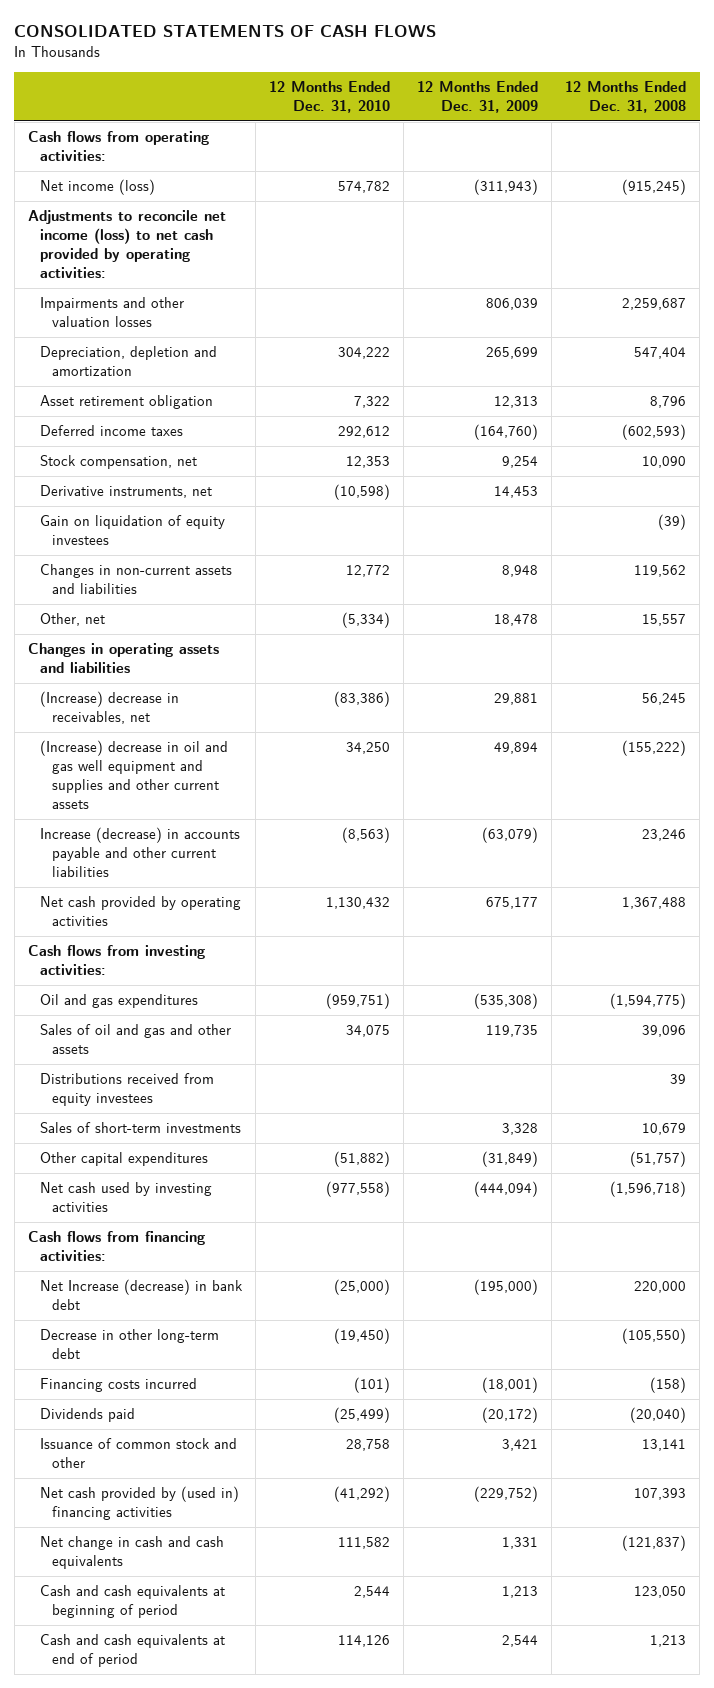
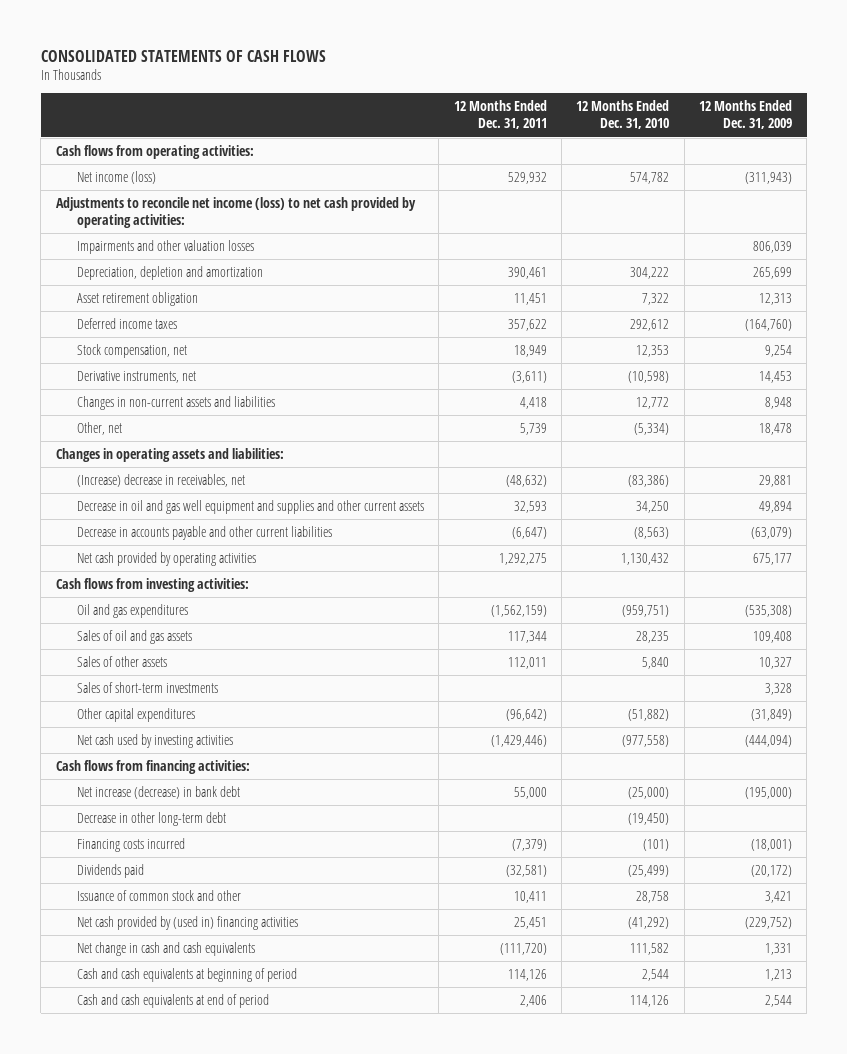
- | 12 Months Ended Dec. 31, 2010 | 12 Months Ended Dec. 31, 2009 | 12 Months Ended Dec. 31, 2008
+ | 12 Months Ended Dec. 31, 2011 | 12 Months Ended Dec. 31, 2010 | 12 Months Ended Dec. 31, 2009
- Gain on liquidation of equity investees | | | (39)
- Changes in operating assets and liabilities
+ Changes in operating assets and liabilities:
- (Increase) decrease in oil and gas well equipment and supplies and other current assets | 34,250 | 49,894 | (155,222)
- Increase (decrease) in accounts payable and other current liabilities | (8,563) | (63,079) | 23,246
+ Decrease in oil and gas well equipment and supplies and other current assets | 32,593 | 34,250 | 49,894
+ Decrease in accounts payable and other current liabilities | (6,647) | (8,563) | (63,079)
- Sales of oil and gas and other assets | 34,075 | 119,735 | 39,096
- Distributions received from equity investees | | | 39
+ Sales of oil and gas assets | 117,344 | 28,235 | 109,408
+ Sales of other assets | 112,011 | 5,840 | 10,327
- Net Increase (decrease) in bank debt | (25,000) | (195,000) | 220,000
+ Net increase (decrease) in bank debt | 55,000 | (25,000) | (195,000)

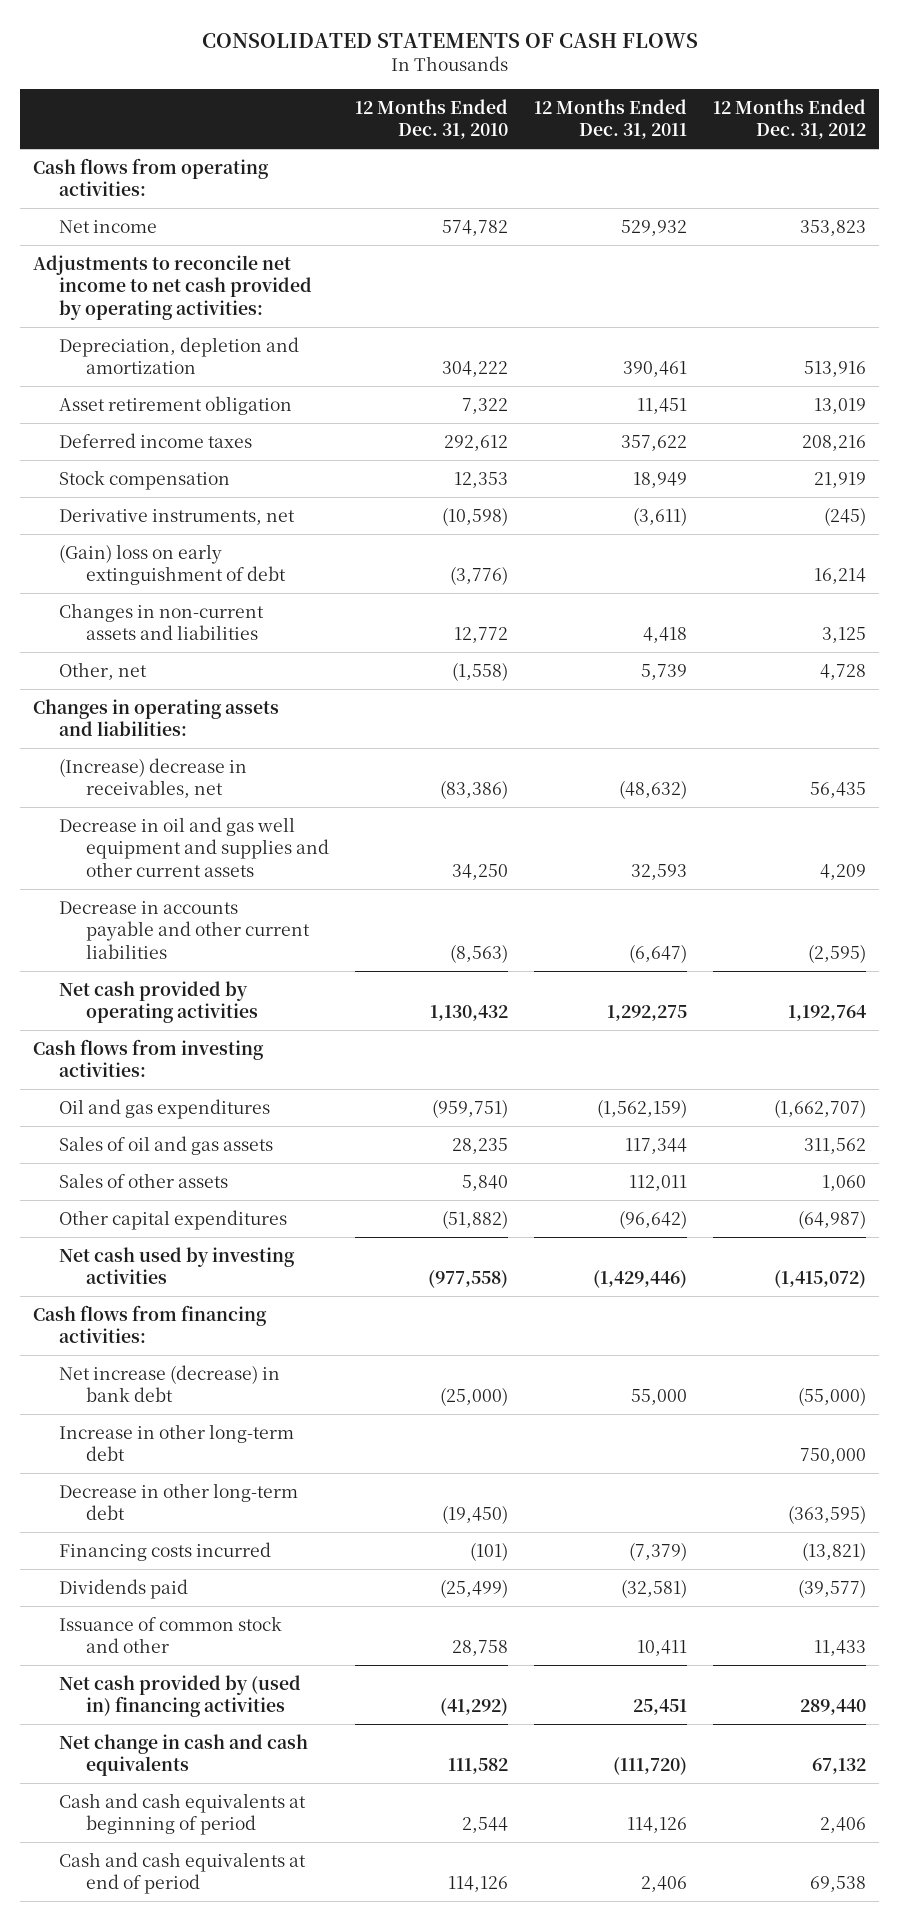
- | 12 Months Ended Dec. 31, 2011 | 12 Months Ended Dec. 31, 2010 | 12 Months Ended Dec. 31, 2009
+ | 12 Months Ended Dec. 31, 2010 | 12 Months Ended Dec. 31, 2011 | 12 Months Ended Dec. 31, 2012
- Net income (loss) | 529,932 | 574,782 | (311,943)
- Adjustments to reconcile net income (loss) to net cash provided by operating activities:
- Impairments and other valuation losses | | | 806,039
+ Net income | 574,782 | 529,932 | 353,823
+ Adjustments to reconcile net income to net cash provided by operating activities:
- Stock compensation, net | 18,949 | 12,353 | 9,254
+ Stock compensation | 12,353 | 18,949 | 21,919
+ (Gain) loss on early extinguishment of debt | (3,776) | | 16,214
- Other, net | 5,739 | (5,334) | 18,478
+ Other, net | (1,558) | 5,739 | 4,728
- Sales of short-term investments | | | 3,328
+ Increase in other long-term debt | | | 750,000

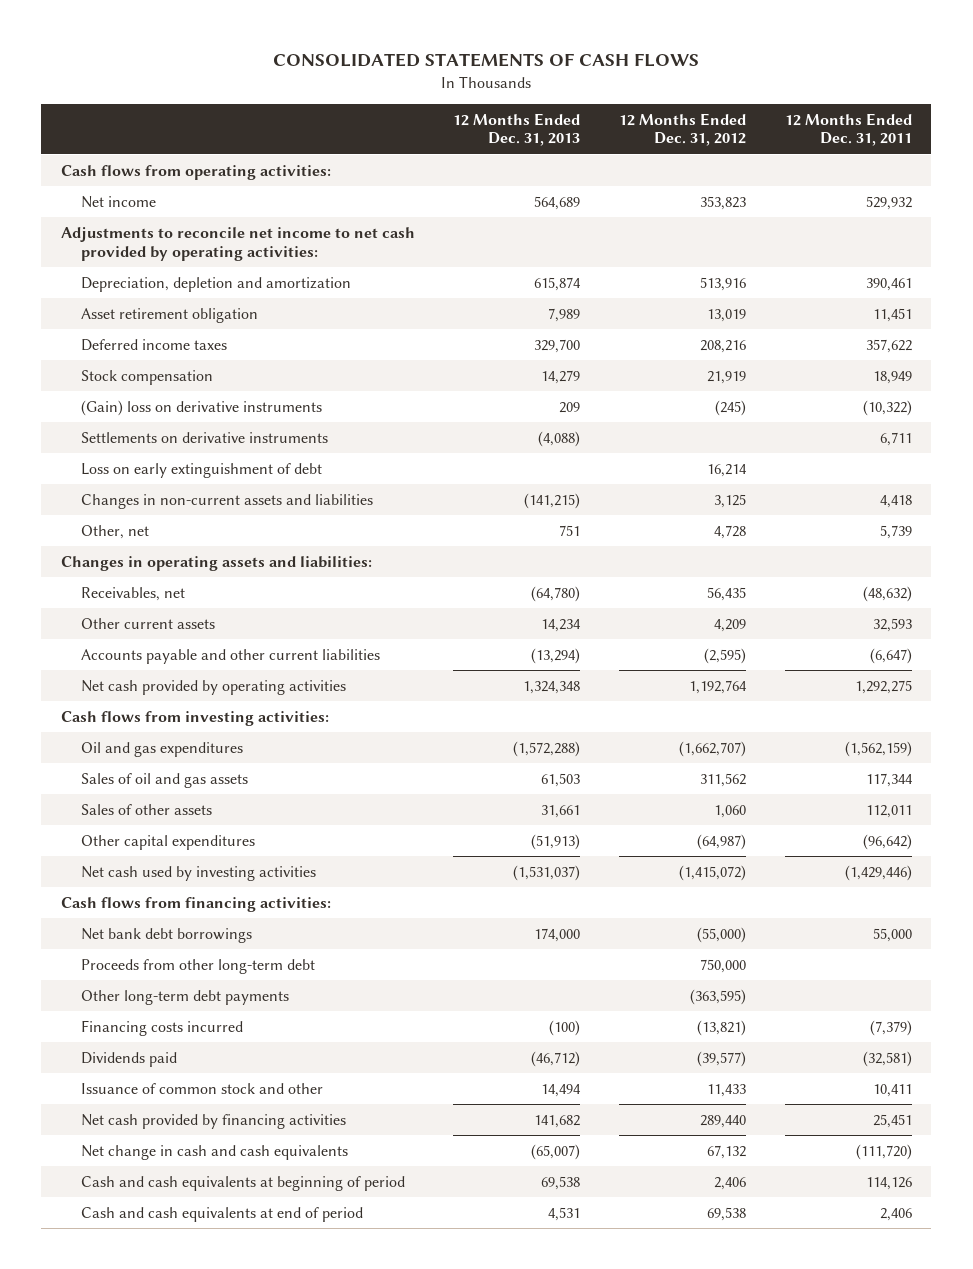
- | 12 Months Ended Dec. 31, 2010 | 12 Months Ended Dec. 31, 2011 | 12 Months Ended Dec. 31, 2012
+ | 12 Months Ended Dec. 31, 2013 | 12 Months Ended Dec. 31, 2012 | 12 Months Ended Dec. 31, 2011
- Derivative instruments, net | (10,598) | (3,611) | (245)
- (Gain) loss on early extinguishment of debt | (3,776) | | 16,214
+ (Gain) loss on derivative instruments | 209 | (245) | (10,322)
+ Settlements on derivative instruments | (4,088) | | 6,711
+ Loss on early extinguishment of debt | | 16,214 |
- (Increase) decrease in receivables, net | (83,386) | (48,632) | 56,435
- Decrease in oil and gas well equipment and supplies and other current assets | 34,250 | 32,593 | 4,209
- Decrease in accounts payable and other current liabilities | (8,563) | (6,647) | (2,595)
+ Receivables, net | (64,780) | 56,435 | (48,632)
+ Other current assets | 14,234 | 4,209 | 32,593
+ Accounts payable and other current liabilities | (13,294) | (2,595) | (6,647)
- Net increase (decrease) in bank debt | (25,000) | 55,000 | (55,000)
- Increase in other long-term debt | | | 750,000
- Decrease in other long-term debt | (19,450) | | (363,595)
+ Net bank debt borrowings | 174,000 | (55,000) | 55,000
+ Proceeds from other long-term debt | | 750,000 |
+ Other long-term debt payments | | (363,595) |
- Net cash provided by (used in) financing activities | (41,292) | 25,451 | 289,440
+ Net cash provided by financing activities | 141,682 | 289,440 | 25,451

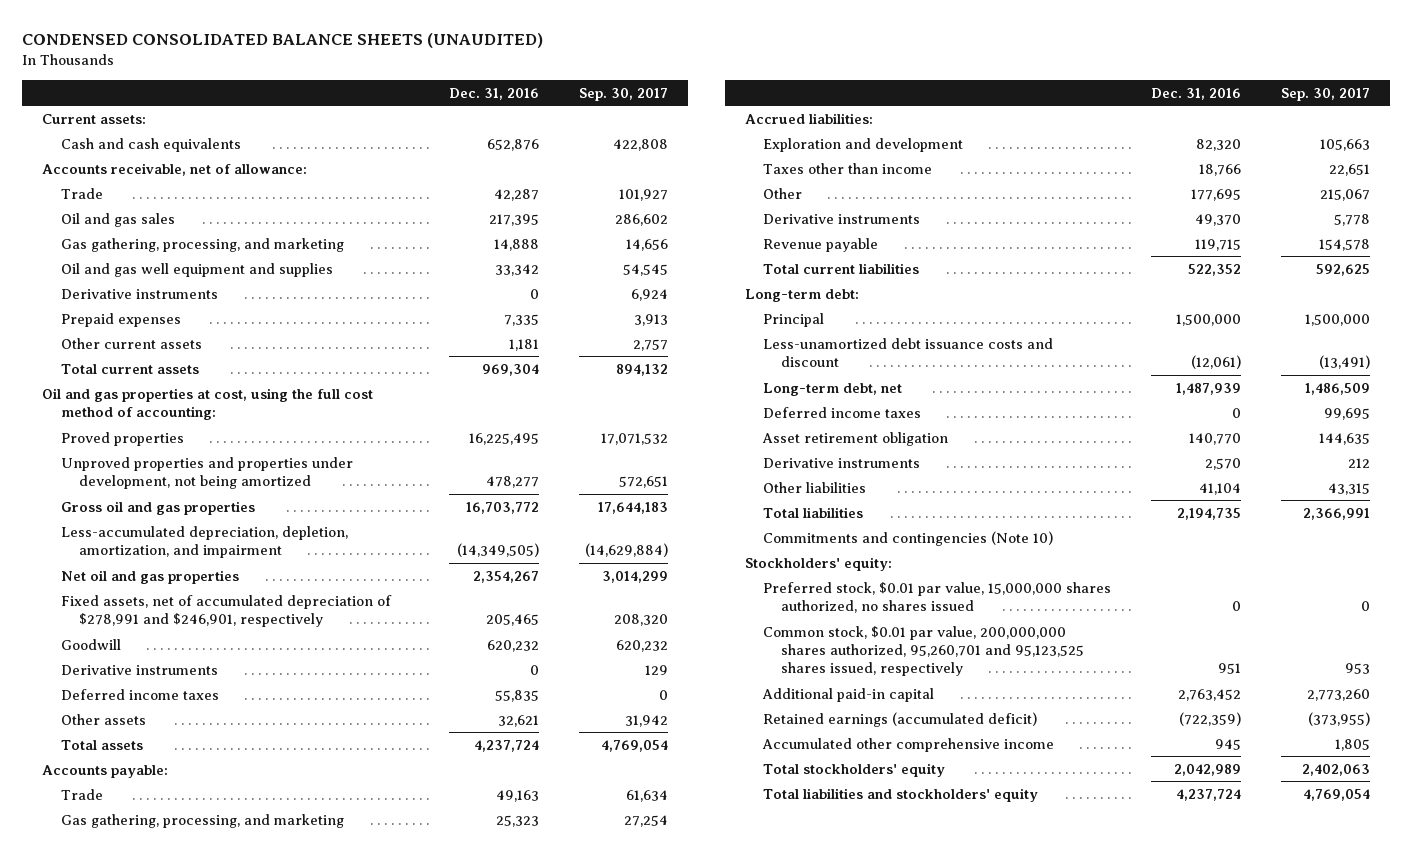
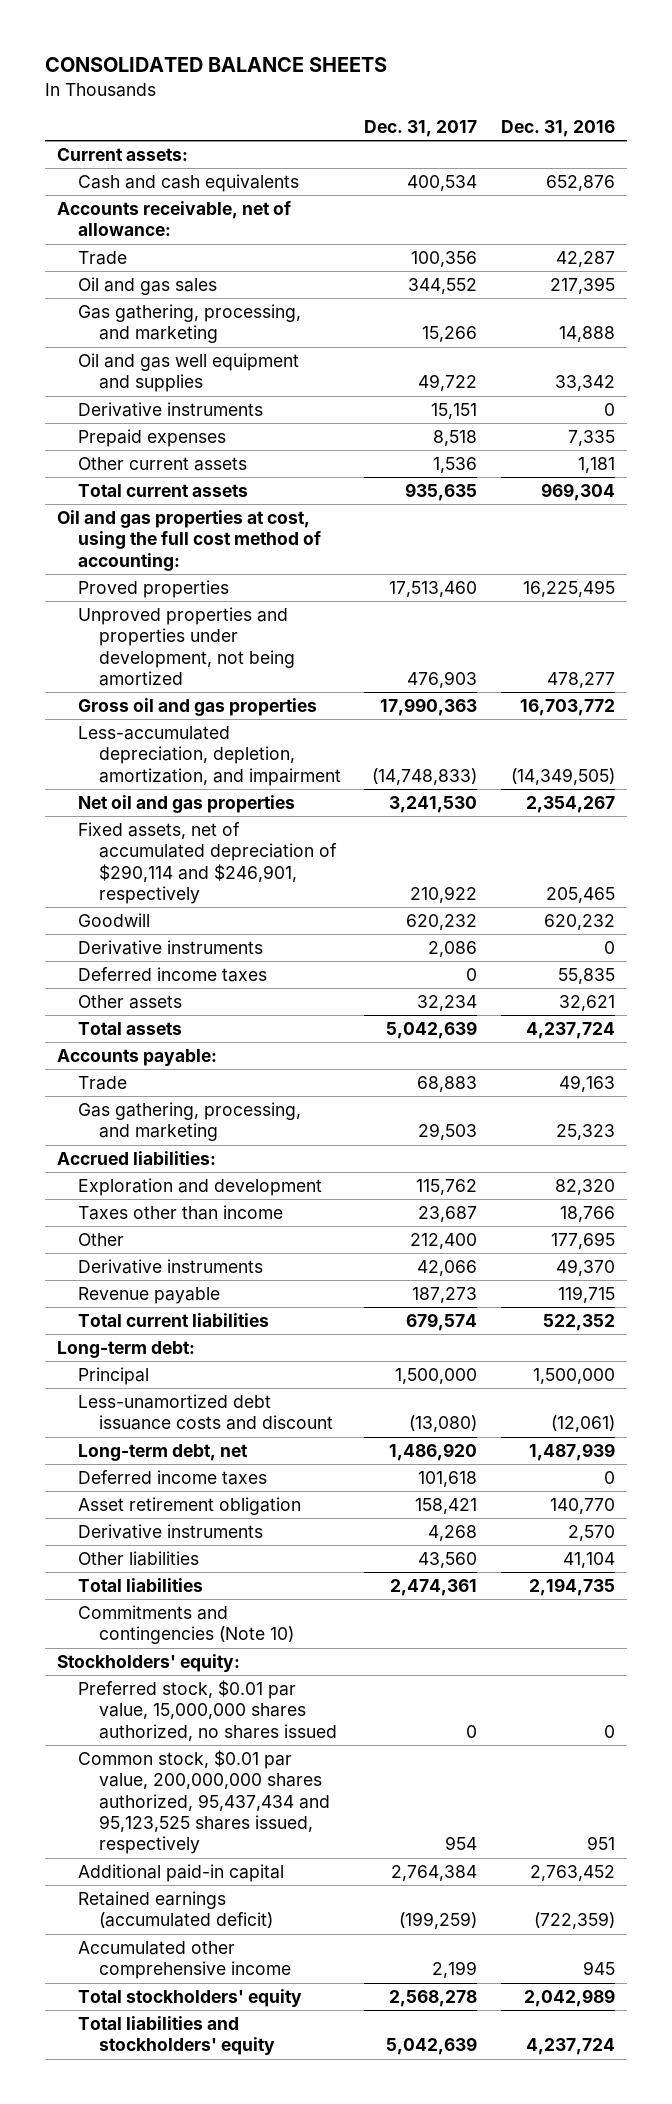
- CONDENSED CONSOLIDATED BALANCE SHEETS (UNAUDITED)
+ CONSOLIDATED BALANCE SHEETS
- | Dec. 31, 2016 | Sep. 30, 2017
+ | Dec. 31, 2017 | Dec. 31, 2016
- Fixed assets, net of accumulated depreciation of $278,991 and $246,901, respectively | 205,465 | 208,320
+ Fixed assets, net of accumulated depreciation of $290,114 and $246,901, respectively | 210,922 | 205,465
- Common stock, $0.01 par value, 200,000,000 shares authorized, 95,260,701 and 95,123,525 shares issued, respectively | 951 | 953
+ Common stock, $0.01 par value, 200,000,000 shares authorized, 95,437,434 and 95,123,525 shares issued, respectively | 954 | 951

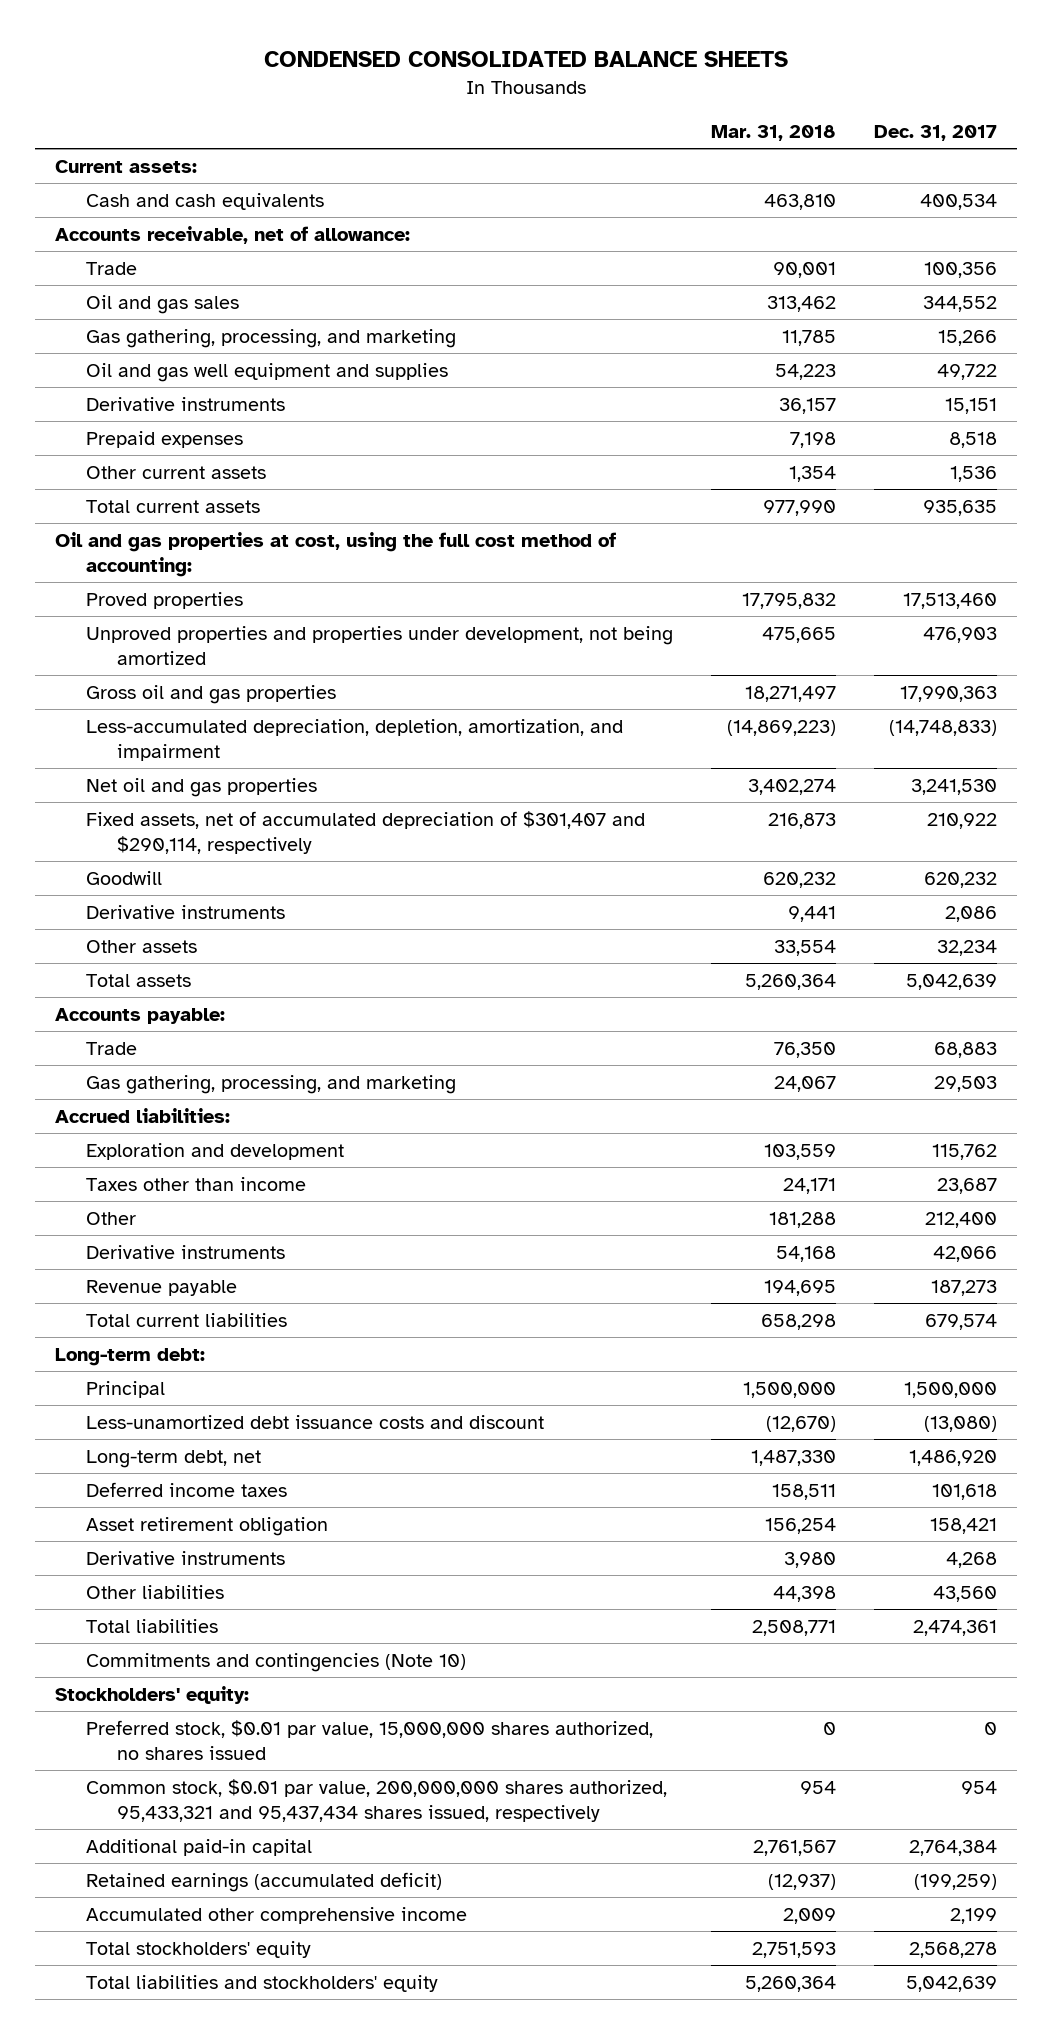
- CONSOLIDATED BALANCE SHEETS
+ CONDENSED CONSOLIDATED BALANCE SHEETS
- | Dec. 31, 2017 | Dec. 31, 2016
+ | Mar. 31, 2018 | Dec. 31, 2017
- Fixed assets, net of accumulated depreciation of $290,114 and $246,901, respectively | 210,922 | 205,465
+ Fixed assets, net of accumulated depreciation of $301,407 and $290,114, respectively | 216,873 | 210,922
- Deferred income taxes | 0 | 55,835
- Common stock, $0.01 par value, 200,000,000 shares authorized, 95,437,434 and 95,123,525 shares issued, respectively | 954 | 951
+ Common stock, $0.01 par value, 200,000,000 shares authorized, 95,433,321 and 95,437,434 shares issued, respectively | 954 | 954

